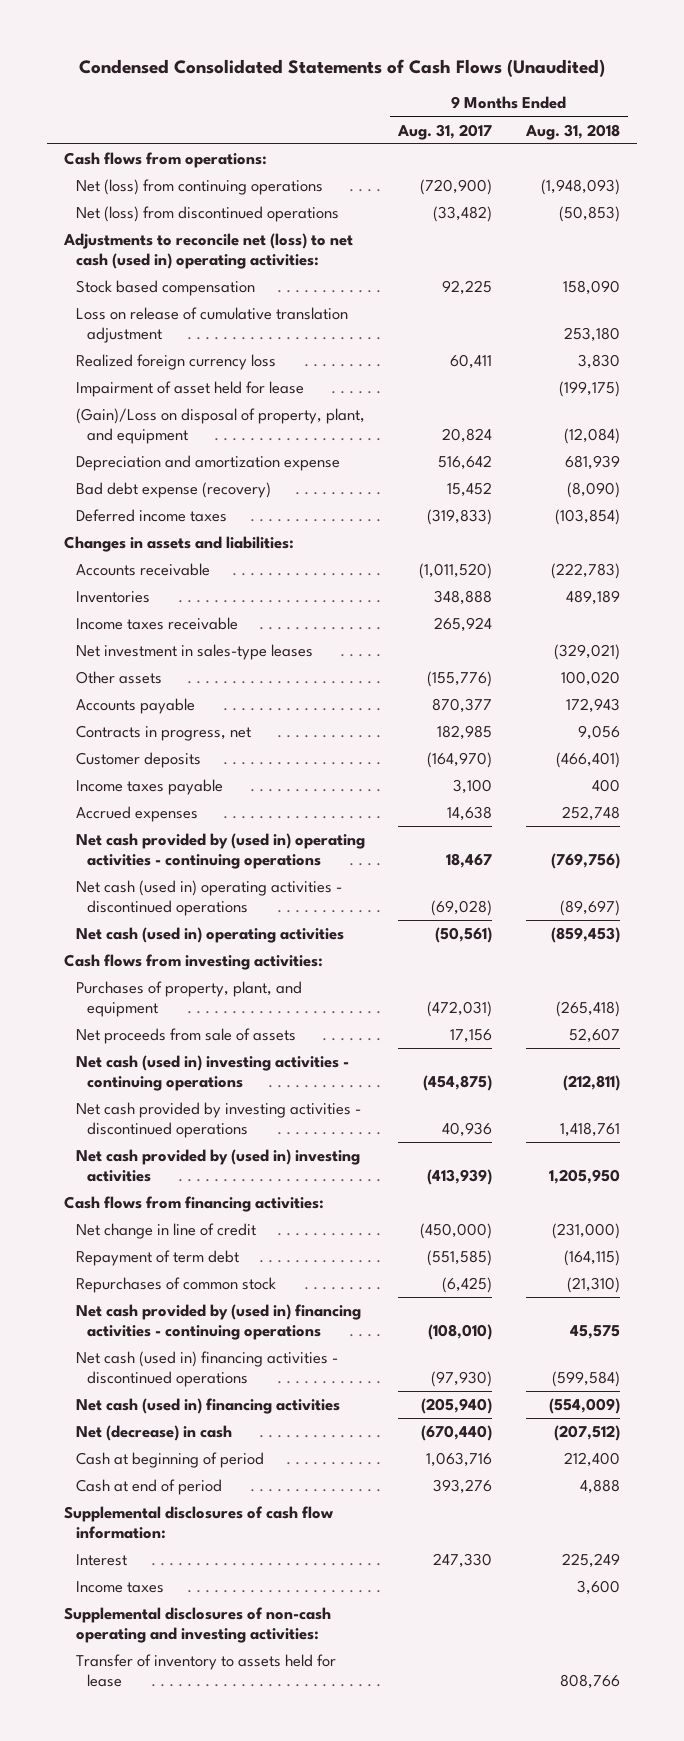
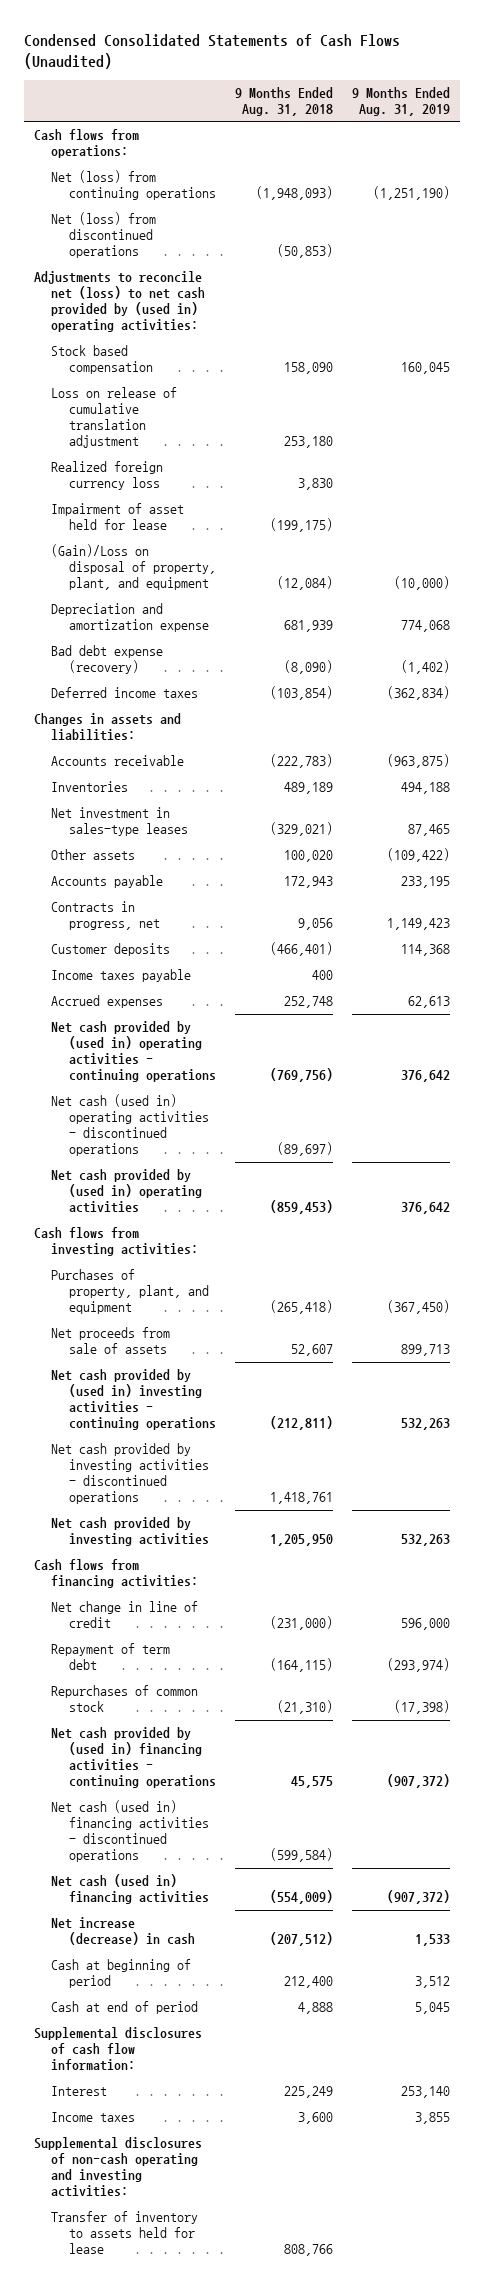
- | 9 Months Ended Aug. 31, 2017 | 9 Months Ended Aug. 31, 2018
+ | 9 Months Ended Aug. 31, 2018 | 9 Months Ended Aug. 31, 2019
- Adjustments to reconcile net (loss) to net cash (used in) operating activities:
+ Adjustments to reconcile net (loss) to net cash provided by (used in) operating activities:
- Income taxes receivable | 265,924 |
- Net cash (used in) operating activities | (50,561) | (859,453)
+ Net cash provided by (used in) operating activities | (859,453) | 376,642
- Net cash (used in) investing activities - continuing operations | (454,875) | (212,811)
+ Net cash provided by (used in) investing activities - continuing operations | (212,811) | 532,263
- Net cash provided by (used in) investing activities | (413,939) | 1,205,950
+ Net cash provided by investing activities | 1,205,950 | 532,263
- Net (decrease) in cash | (670,440) | (207,512)
+ Net increase (decrease) in cash | (207,512) | 1,533

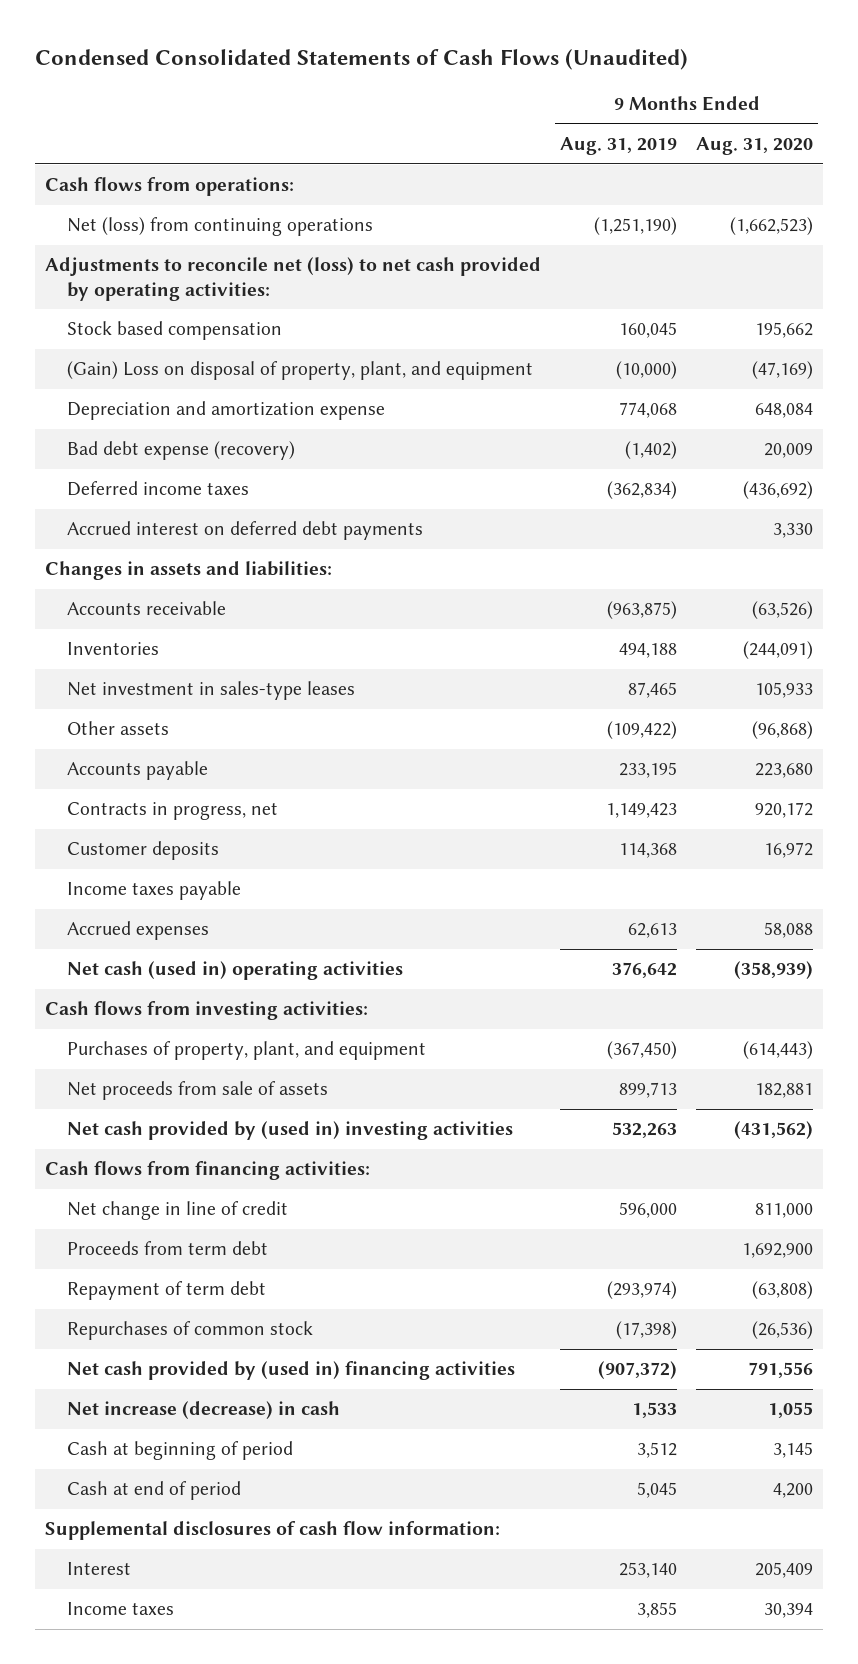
- | 9 Months Ended Aug. 31, 2018 | 9 Months Ended Aug. 31, 2019
+ | 9 Months Ended Aug. 31, 2019 | 9 Months Ended Aug. 31, 2020
- Net (loss) from discontinued operations | (50,853) |
- Adjustments to reconcile net (loss) to net cash provided by (used in) operating activities:
+ Adjustments to reconcile net (loss) to net cash provided by operating activities:
- Loss on release of cumulative translation adjustment | 253,180 |
- Realized foreign currency loss | 3,830 |
- Impairment of asset held for lease | (199,175) |
- (Gain)/Loss on disposal of property, plant, and equipment | (12,084) | (10,000)
+ (Gain) Loss on disposal of property, plant, and equipment | (10,000) | (47,169)
+ Accrued interest on deferred debt payments | | 3,330
- Net cash provided by (used in) operating activities - continuing operations | (769,756) | 376,642
- Net cash (used in) operating activities - discontinued operations | (89,697) |
- Net cash provided by (used in) operating activities | (859,453) | 376,642
+ Net cash (used in) operating activities | 376,642 | (358,939)
- Net cash provided by (used in) investing activities - continuing operations | (212,811) | 532,263
- Net cash provided by investing activities - discontinued operations | 1,418,761 |
- Net cash provided by investing activities | 1,205,950 | 532,263
+ Net cash provided by (used in) investing activities | 532,263 | (431,562)
+ Proceeds from term debt | | 1,692,900
- Net cash provided by (used in) financing activities - continuing operations | 45,575 | (907,372)
- Net cash (used in) financing activities - discontinued operations | (599,584) |
- Net cash (used in) financing activities | (554,009) | (907,372)
+ Net cash provided by (used in) financing activities | (907,372) | 791,556
- Supplemental disclosures of non-cash operating and investing activities:
- Transfer of inventory to assets held for lease | 808,766 |

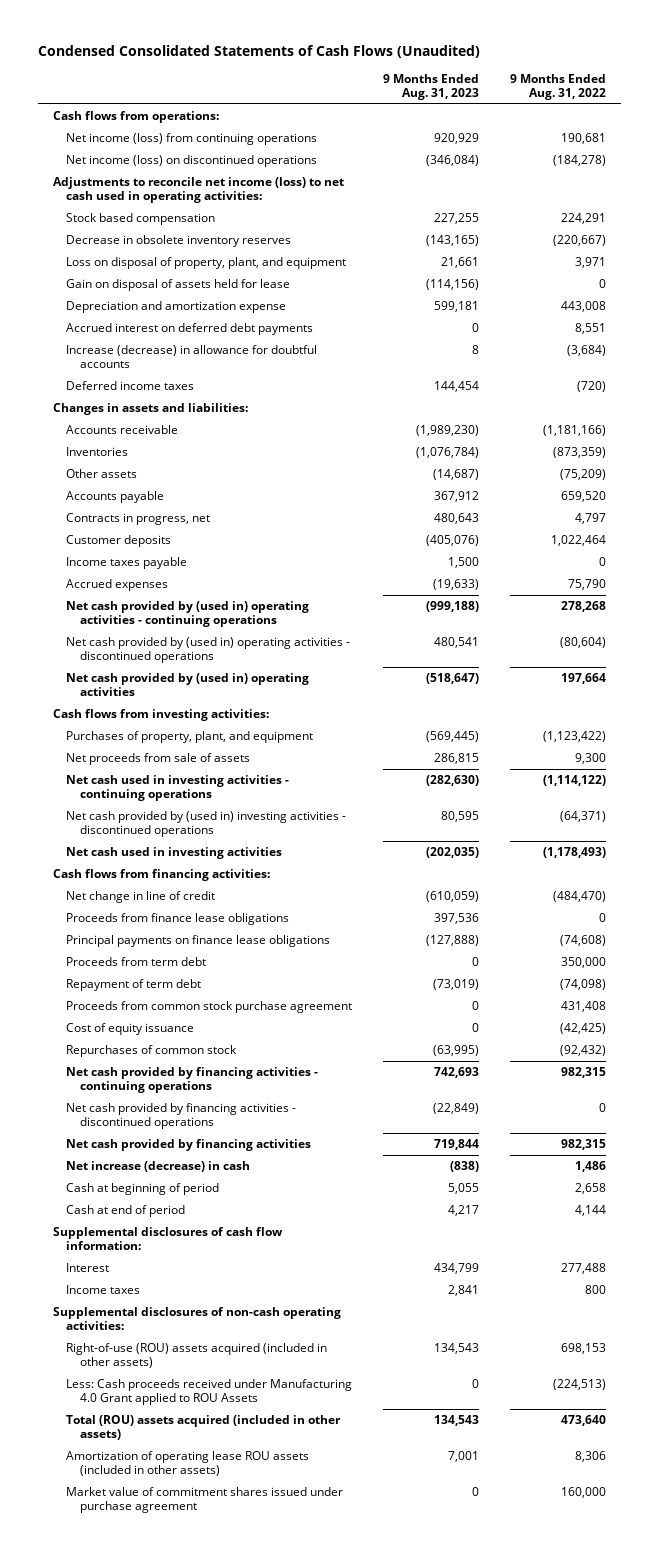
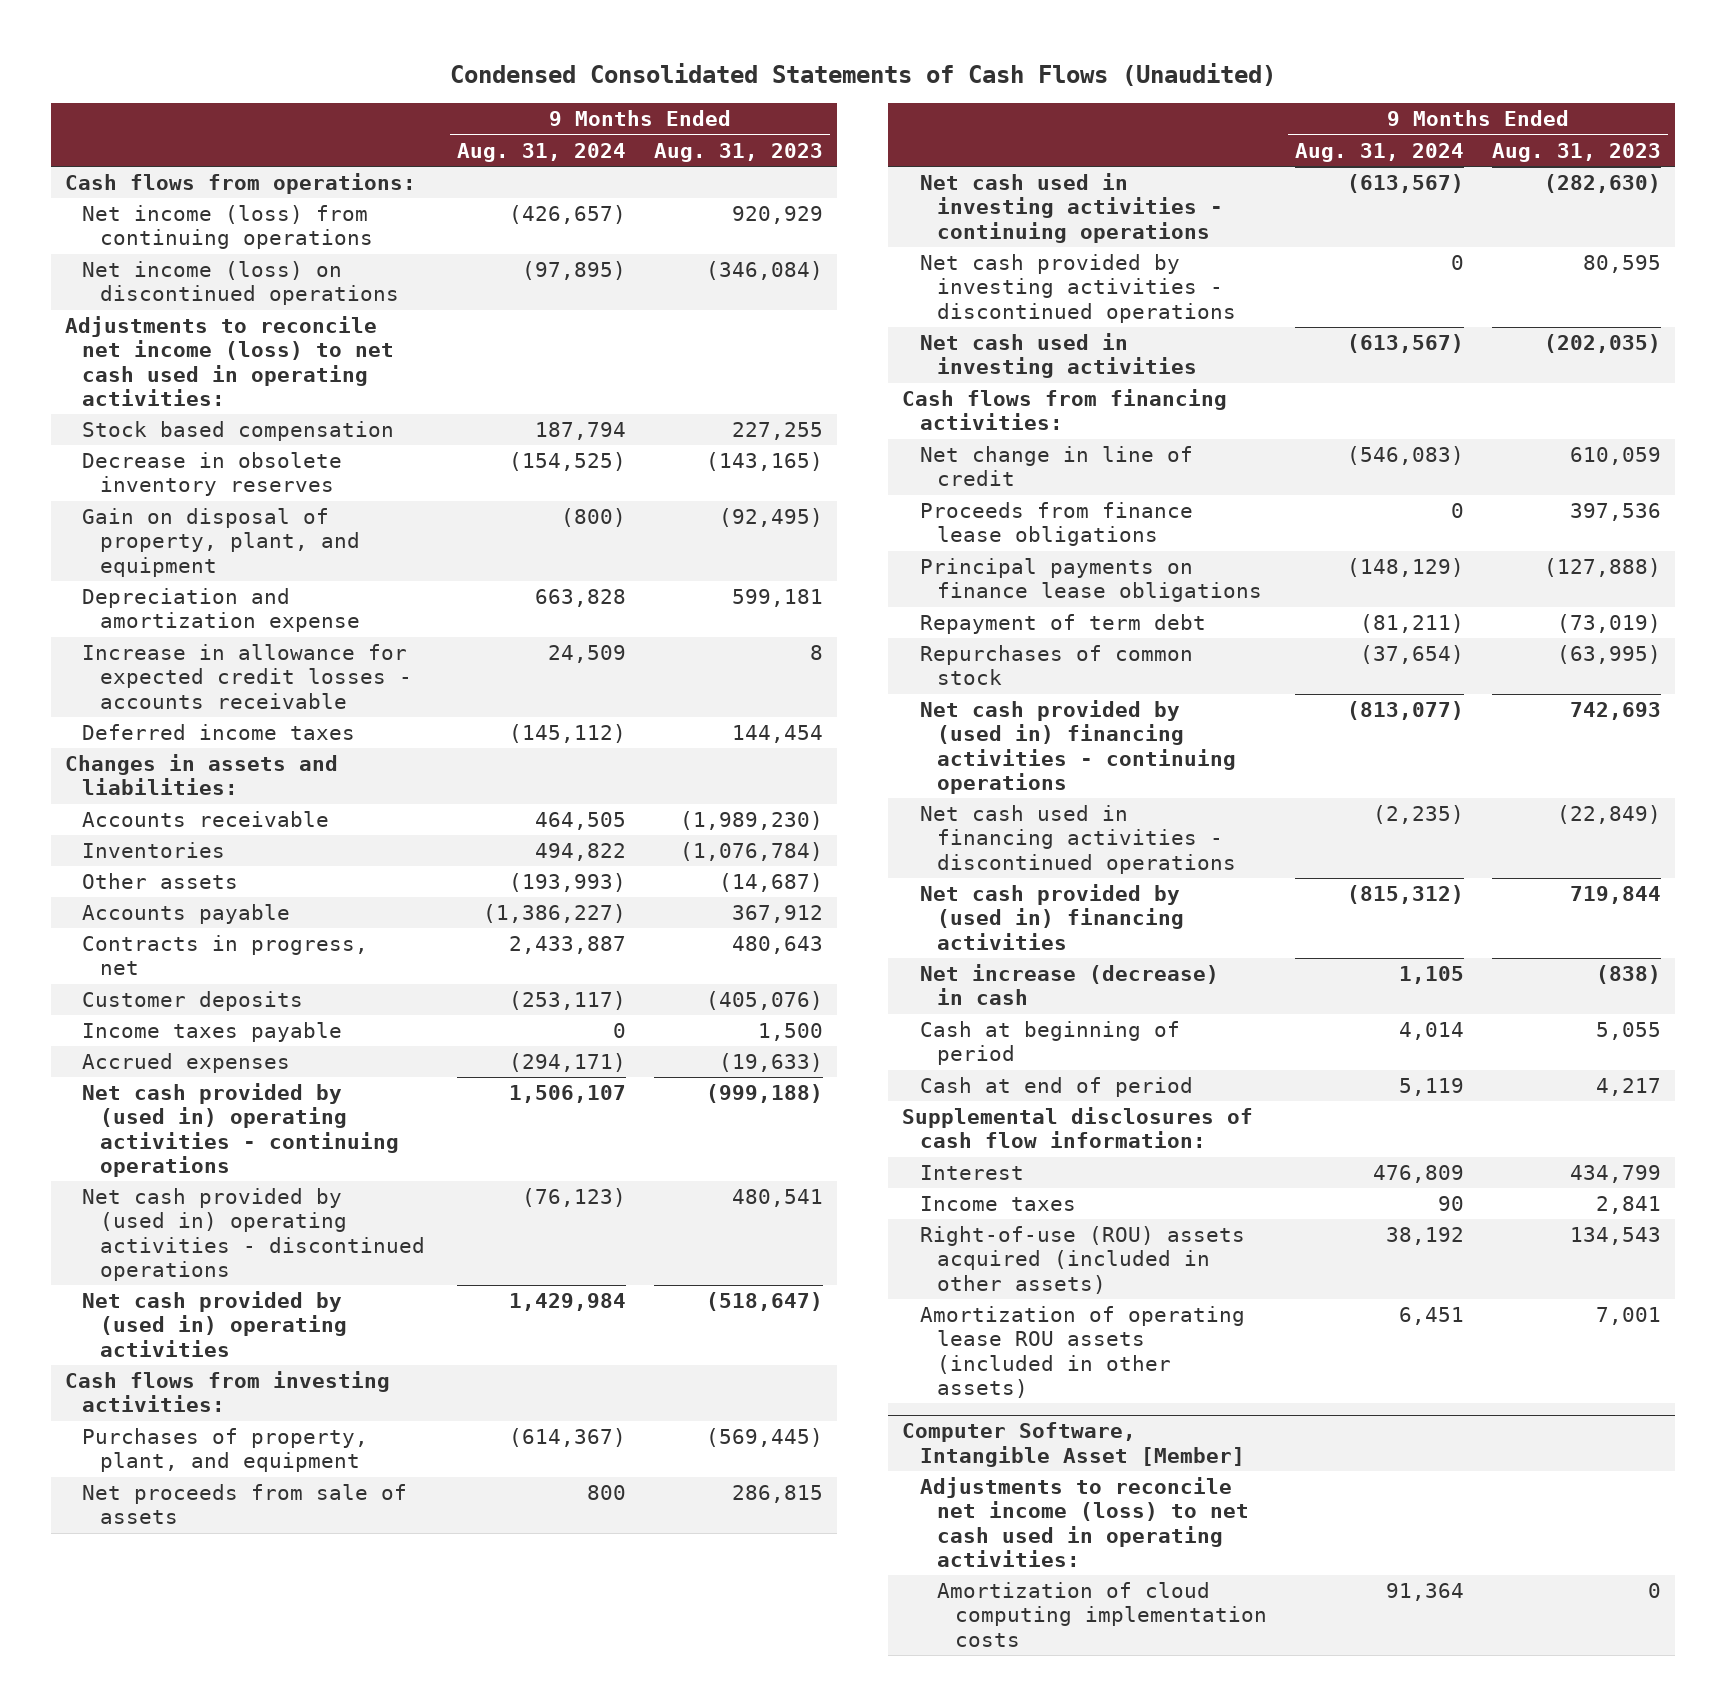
- | 9 Months Ended Aug. 31, 2023 | 9 Months Ended Aug. 31, 2022
+ | 9 Months Ended Aug. 31, 2024 | 9 Months Ended Aug. 31, 2023
- Loss on disposal of property, plant, and equipment | 21,661 | 3,971
- Gain on disposal of assets held for lease | (114,156) | 0
+ Gain on disposal of property, plant, and equipment | (800) | (92,495)
- Accrued interest on deferred debt payments | 0 | 8,551
- Increase (decrease) in allowance for doubtful accounts | 8 | (3,684)
+ Increase in allowance for expected credit losses - accounts receivable | 24,509 | 8
- Net cash provided by (used in) investing activities - discontinued operations | 80,595 | (64,371)
+ Net cash provided by investing activities - discontinued operations | 0 | 80,595
- Net change in line of credit | (610,059) | (484,470)
+ Net change in line of credit | (546,083) | 610,059
- Proceeds from term debt | 0 | 350,000
- Proceeds from common stock purchase agreement | 0 | 431,408
- Cost of equity issuance | 0 | (42,425)
- Net cash provided by financing activities - continuing operations | 742,693 | 982,315
- Net cash provided by financing activities - discontinued operations | (22,849) | 0
- Net cash provided by financing activities | 719,844 | 982,315
+ Net cash provided by (used in) financing activities - continuing operations | (813,077) | 742,693
+ Net cash used in financing activities - discontinued operations | (2,235) | (22,849)
+ Net cash provided by (used in) financing activities | (815,312) | 719,844
- Supplemental disclosures of non-cash operating activities:
- Less: Cash proceeds received under Manufacturing 4.0 Grant applied to ROU Assets | 0 | (224,513)
- Total (ROU) assets acquired (included in other assets) | 134,543 | 473,640
- Market value of commitment shares issued under purchase agreement | 0 | 160,000
+ Computer Software, Intangible Asset [Member]
+ Adjustments to reconcile net income (loss) to net cash used in operating activities:
+ Amortization of cloud computing implementation costs | 91,364 | 0

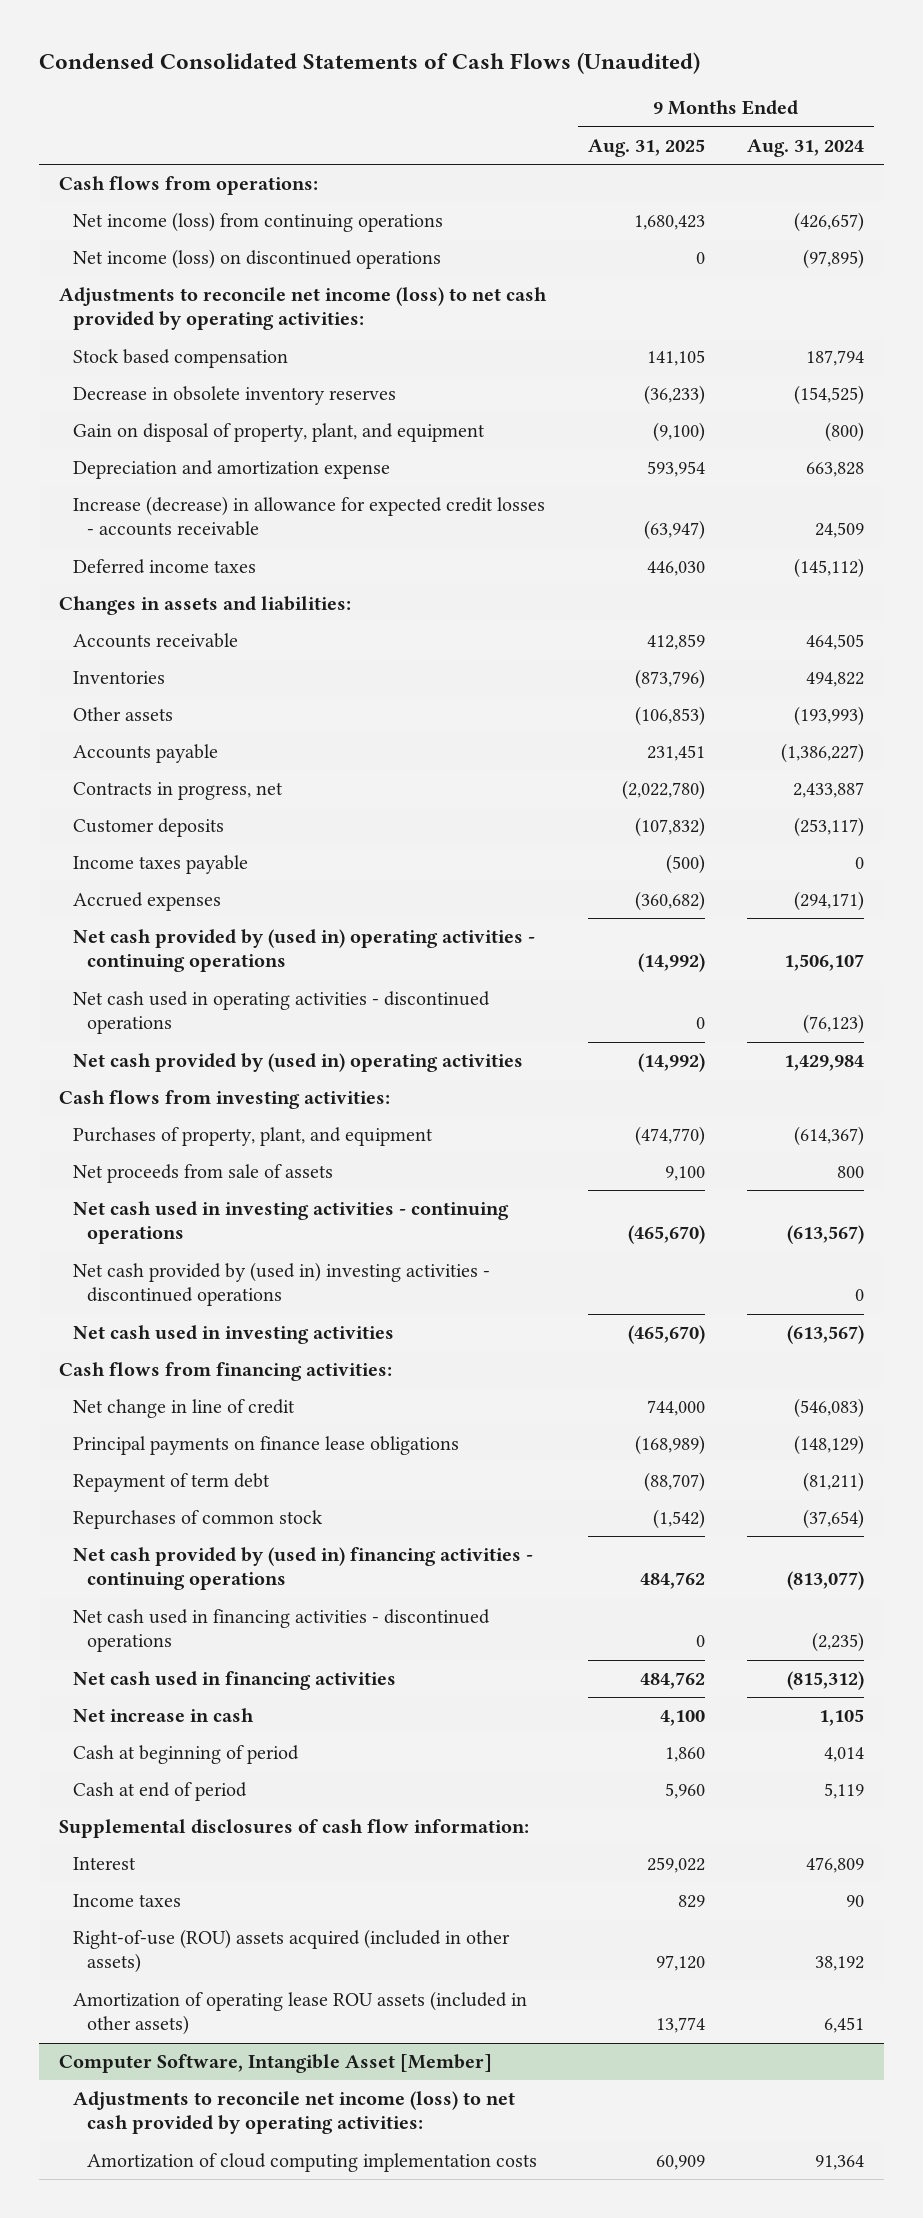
- | 9 Months Ended Aug. 31, 2024 | 9 Months Ended Aug. 31, 2023
+ | 9 Months Ended Aug. 31, 2025 | 9 Months Ended Aug. 31, 2024
- Adjustments to reconcile net income (loss) to net cash used in operating activities:
+ Adjustments to reconcile net income (loss) to net cash provided by operating activities:
- Increase in allowance for expected credit losses - accounts receivable | 24,509 | 8
+ Increase (decrease) in allowance for expected credit losses - accounts receivable | (63,947) | 24,509
- Net cash provided by (used in) operating activities - discontinued operations | (76,123) | 480,541
+ Net cash used in operating activities - discontinued operations | 0 | (76,123)
- Net cash provided by investing activities - discontinued operations | 0 | 80,595
+ Net cash provided by (used in) investing activities - discontinued operations | | 0
- Proceeds from finance lease obligations | 0 | 397,536
- Net cash provided by (used in) financing activities | (815,312) | 719,844
- Net increase (decrease) in cash | 1,105 | (838)
+ Net cash used in financing activities | 484,762 | (815,312)
+ Net increase in cash | 4,100 | 1,105
@ Computer Software, Intangible Asset [Member]
- Adjustments to reconcile net income (loss) to net cash used in operating activities:
+ Adjustments to reconcile net income (loss) to net cash provided by operating activities:

